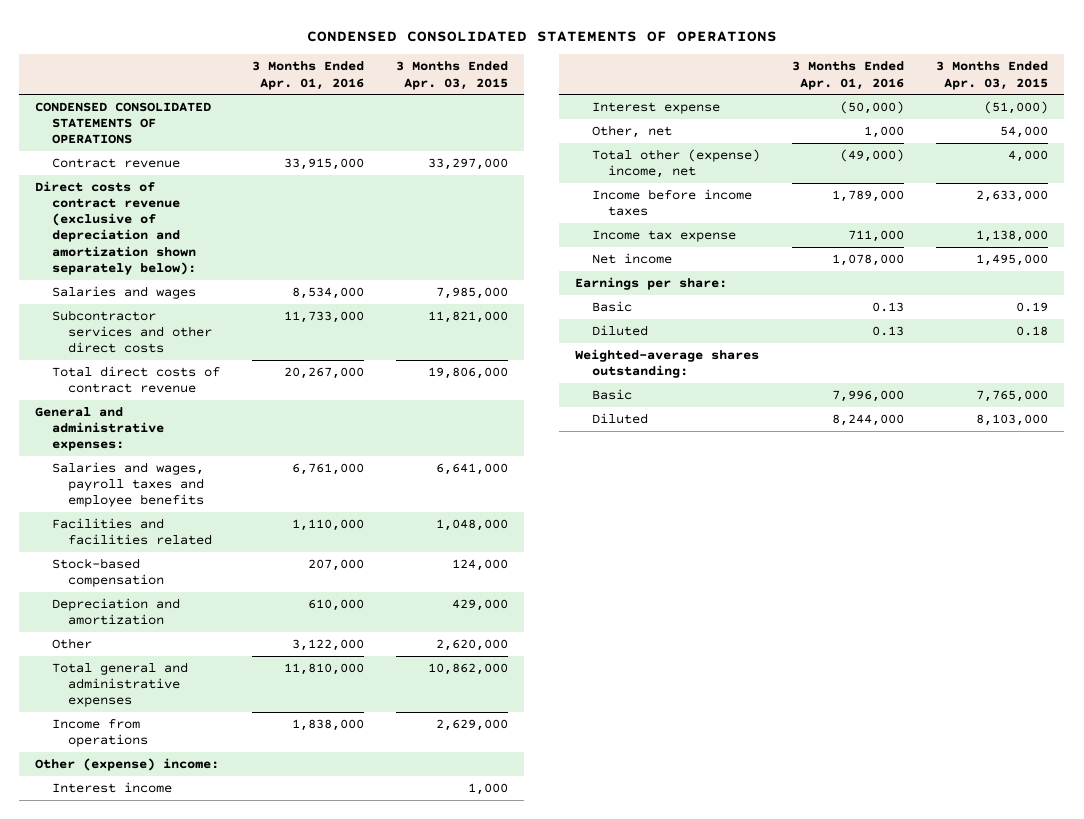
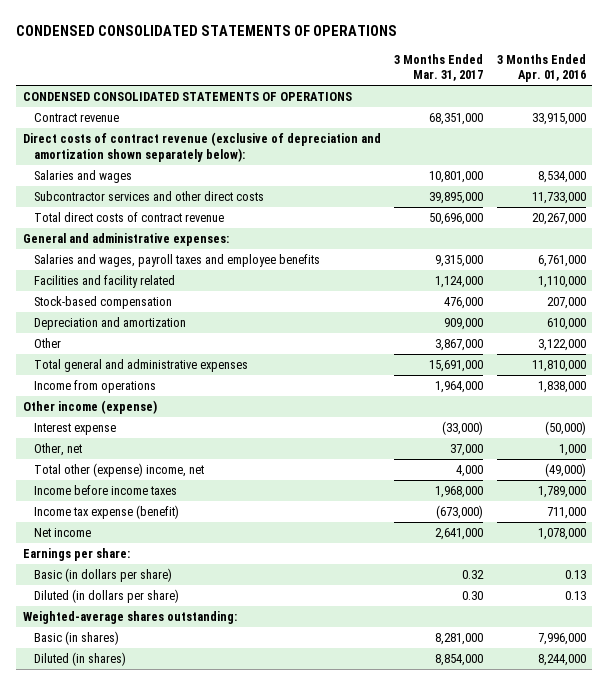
- | 3 Months Ended Apr. 01, 2016 | 3 Months Ended Apr. 03, 2015
+ | 3 Months Ended Mar. 31, 2017 | 3 Months Ended Apr. 01, 2016
- Facilities and facilities related | 1,110,000 | 1,048,000
+ Facilities and facility related | 1,124,000 | 1,110,000
- Other (expense) income:
- Interest income | | 1,000
+ Other income (expense)
- Income tax expense | 711,000 | 1,138,000
+ Income tax expense (benefit) | (673,000) | 711,000
- Basic | 0.13 | 0.19
- Diluted | 0.13 | 0.18
+ Basic (in dollars per share) | 0.32 | 0.13
+ Diluted (in dollars per share) | 0.30 | 0.13
- Basic | 7,996,000 | 7,765,000
- Diluted | 8,244,000 | 8,103,000
+ Basic (in shares) | 8,281,000 | 7,996,000
+ Diluted (in shares) | 8,854,000 | 8,244,000

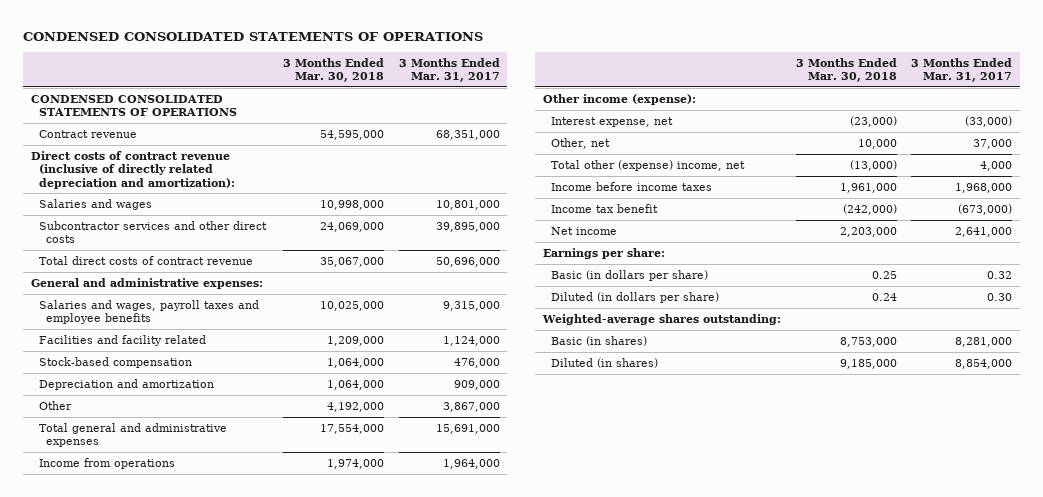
- | 3 Months Ended Mar. 31, 2017 | 3 Months Ended Apr. 01, 2016
+ | 3 Months Ended Mar. 30, 2018 | 3 Months Ended Mar. 31, 2017
- Direct costs of contract revenue (exclusive of depreciation and amortization shown separately below):
+ Direct costs of contract revenue (inclusive of directly related depreciation and amortization):
- Other income (expense)
- Interest expense | (33,000) | (50,000)
+ Other income (expense):
+ Interest expense, net | (23,000) | (33,000)
- Income tax expense (benefit) | (673,000) | 711,000
+ Income tax benefit | (242,000) | (673,000)

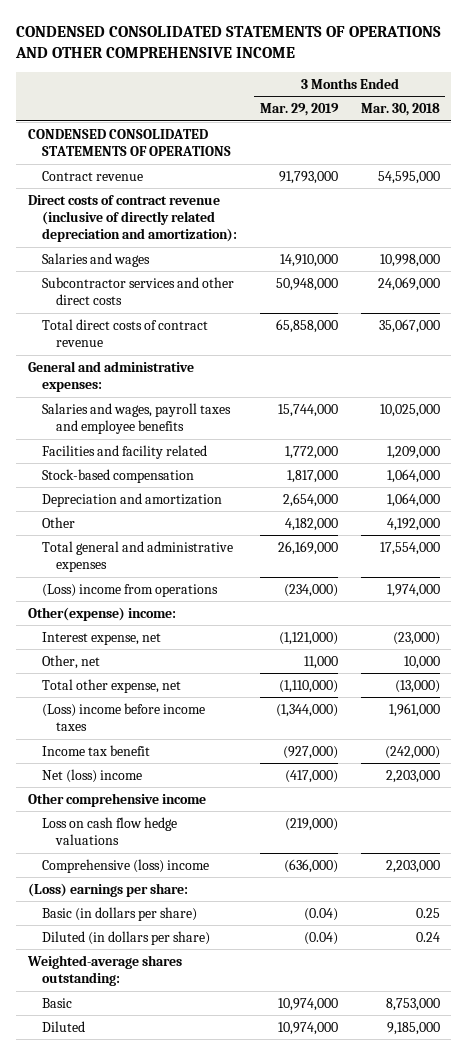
- CONDENSED CONSOLIDATED STATEMENTS OF OPERATIONS
+ CONDENSED CONSOLIDATED STATEMENTS OF OPERATIONS AND OTHER COMPREHENSIVE INCOME
- | 3 Months Ended Mar. 30, 2018 | 3 Months Ended Mar. 31, 2017
+ | 3 Months Ended Mar. 29, 2019 | 3 Months Ended Mar. 30, 2018
- Income from operations | 1,974,000 | 1,964,000
- Other income (expense):
+ (Loss) income from operations | (234,000) | 1,974,000
+ Other(expense) income:
- Total other (expense) income, net | (13,000) | 4,000
- Income before income taxes | 1,961,000 | 1,968,000
+ Total other expense, net | (1,110,000) | (13,000)
+ (Loss) income before income taxes | (1,344,000) | 1,961,000
- Net income | 2,203,000 | 2,641,000
- Earnings per share:
+ Net (loss) income | (417,000) | 2,203,000
+ Other comprehensive income
+ Loss on cash flow hedge valuations | (219,000) |
+ Comprehensive (loss) income | (636,000) | 2,203,000
+ (Loss) earnings per share:
- Basic (in shares) | 8,753,000 | 8,281,000
- Diluted (in shares) | 9,185,000 | 8,854,000
+ Basic | 10,974,000 | 8,753,000
+ Diluted | 10,974,000 | 9,185,000

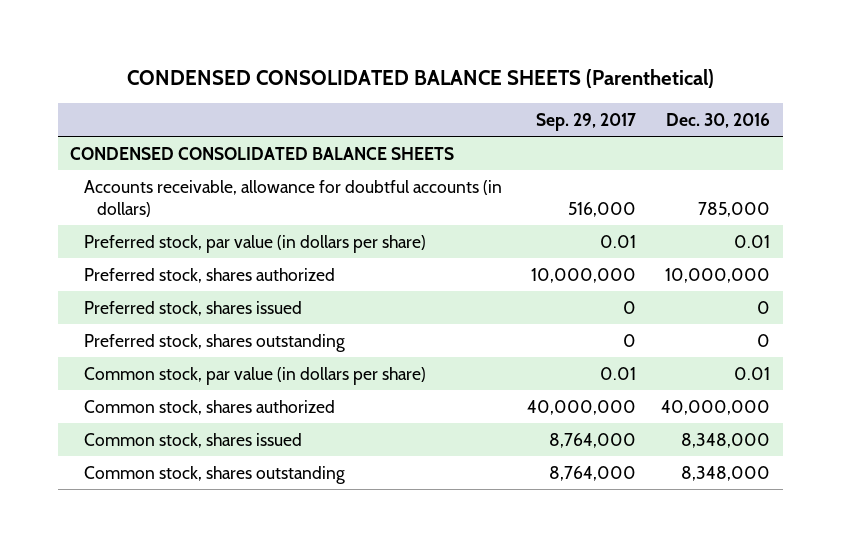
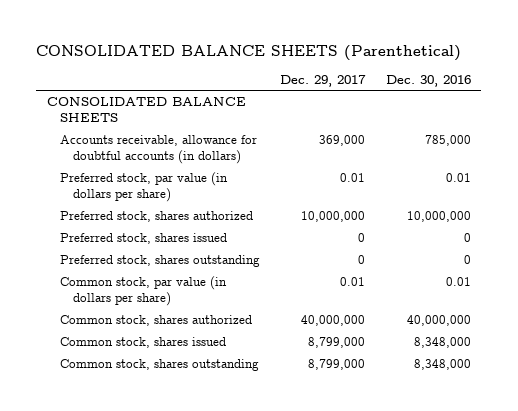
- CONDENSED CONSOLIDATED BALANCE SHEETS (Parenthetical)
+ CONSOLIDATED BALANCE SHEETS (Parenthetical)
- | Sep. 29, 2017 | Dec. 30, 2016
+ | Dec. 29, 2017 | Dec. 30, 2016
- CONDENSED CONSOLIDATED BALANCE SHEETS
+ CONSOLIDATED BALANCE SHEETS

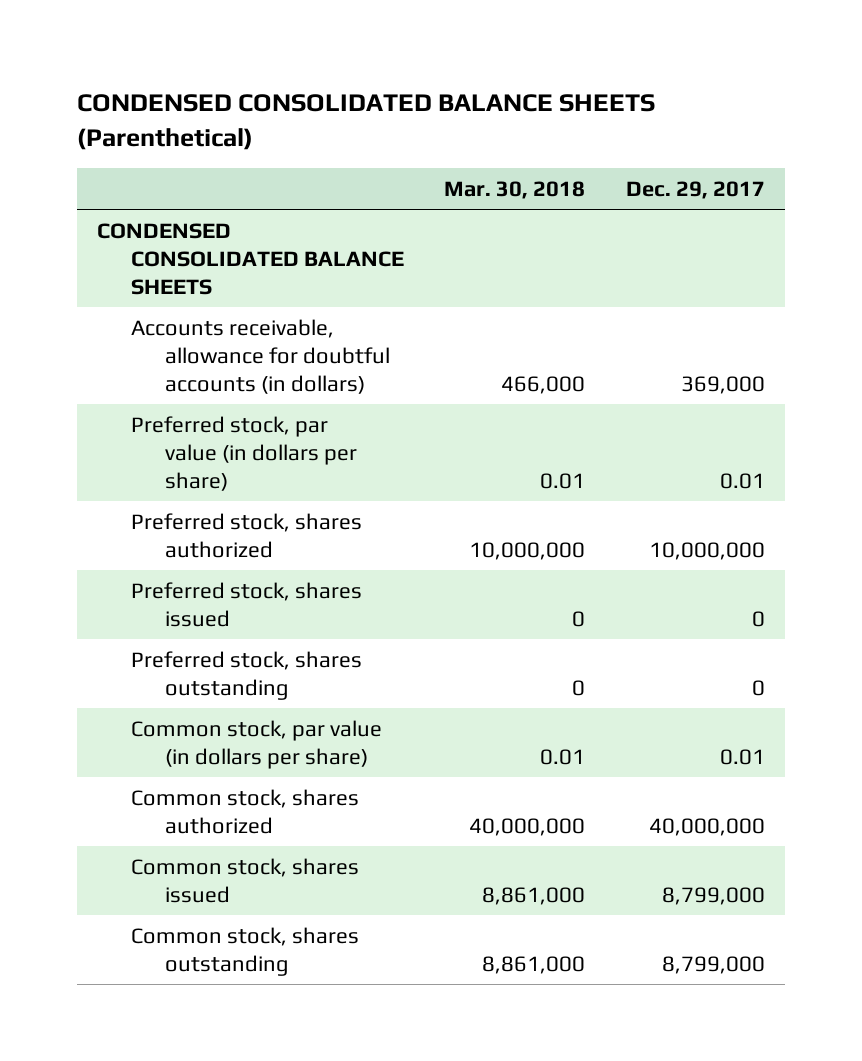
- CONSOLIDATED BALANCE SHEETS (Parenthetical)
+ CONDENSED CONSOLIDATED BALANCE SHEETS (Parenthetical)
- | Dec. 29, 2017 | Dec. 30, 2016
+ | Mar. 30, 2018 | Dec. 29, 2017
- CONSOLIDATED BALANCE SHEETS
+ CONDENSED CONSOLIDATED BALANCE SHEETS

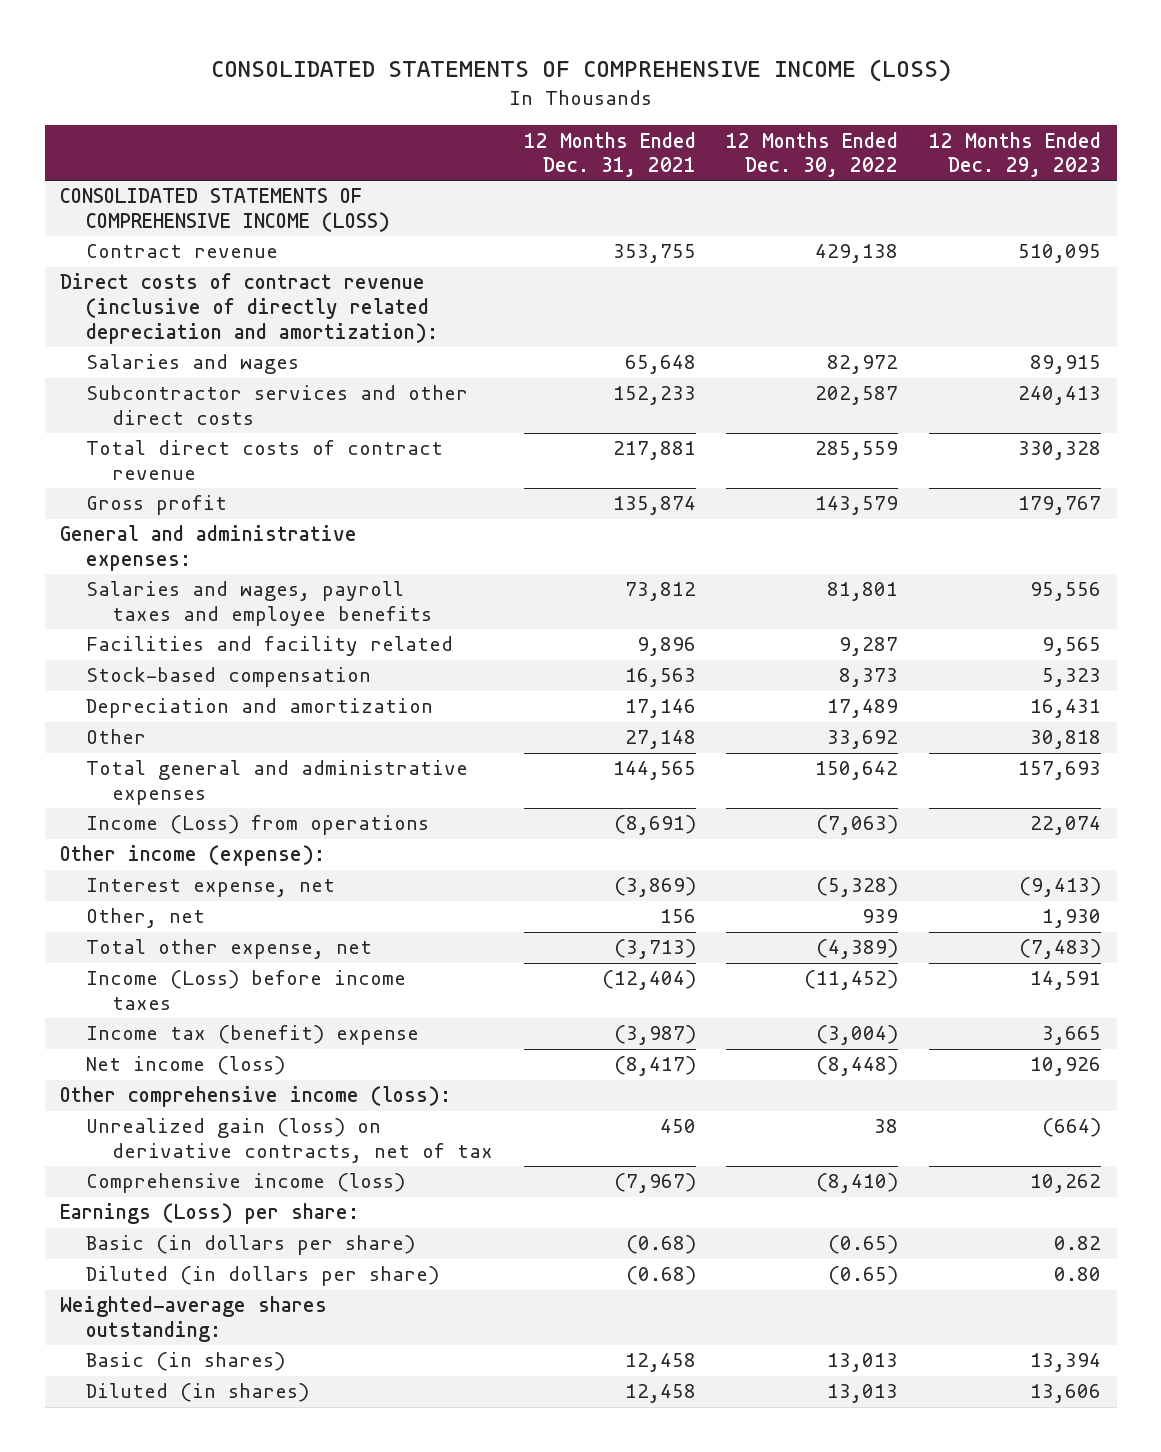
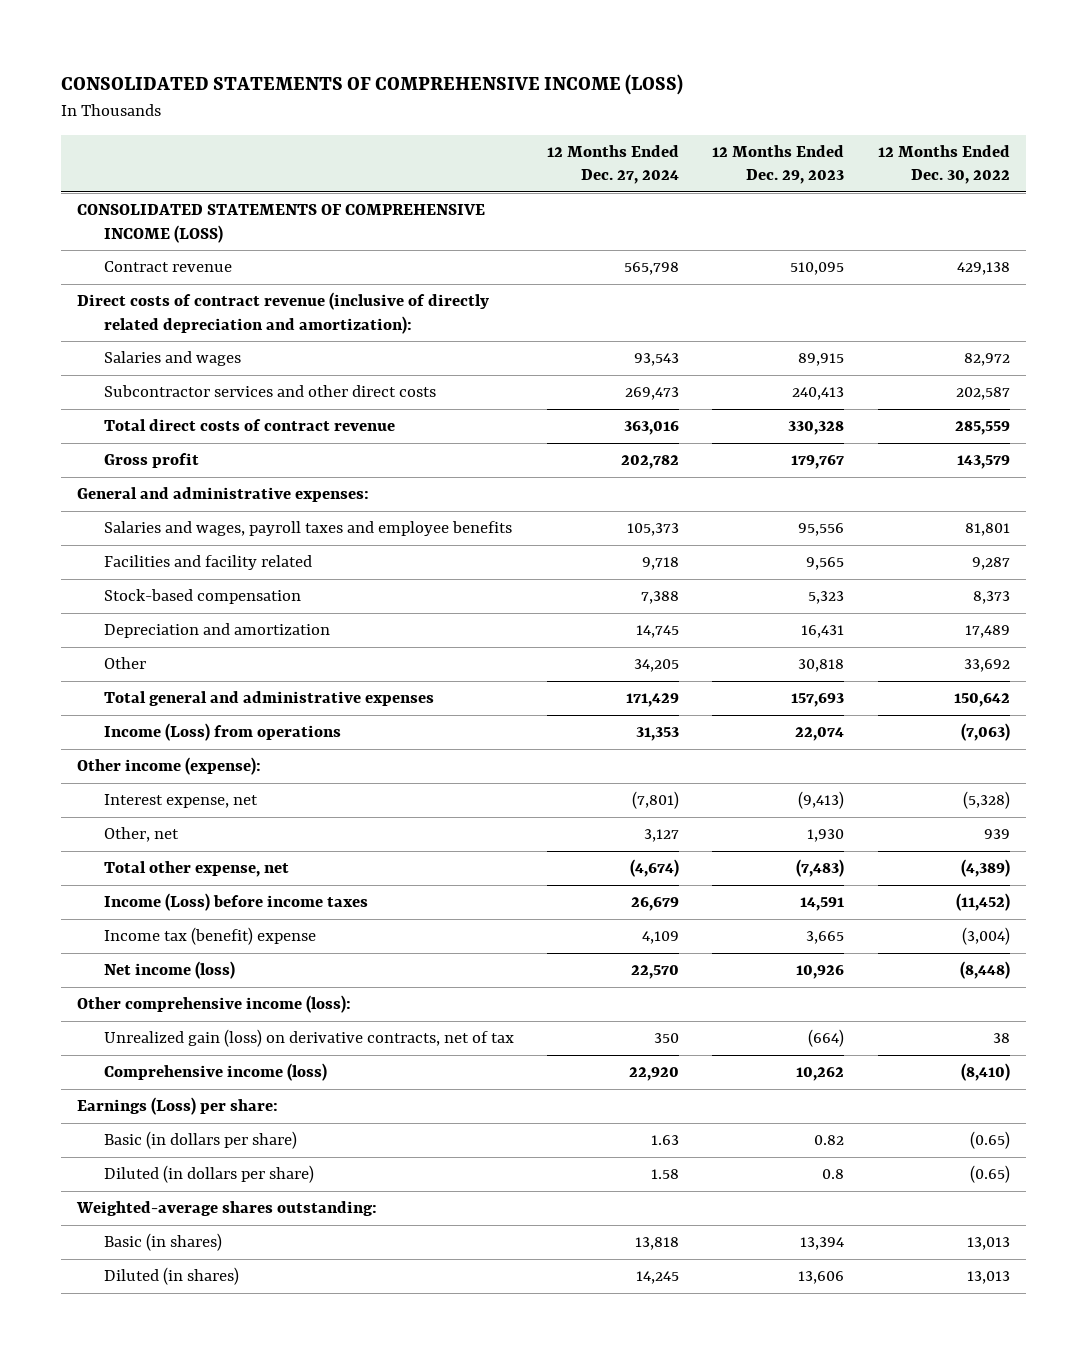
- | 12 Months Ended Dec. 31, 2021 | 12 Months Ended Dec. 30, 2022 | 12 Months Ended Dec. 29, 2023
+ | 12 Months Ended Dec. 27, 2024 | 12 Months Ended Dec. 29, 2023 | 12 Months Ended Dec. 30, 2022
- Diluted (in dollars per share) | (0.68) | (0.65) | 0.80
+ Diluted (in dollars per share) | 1.58 | 0.8 | (0.65)

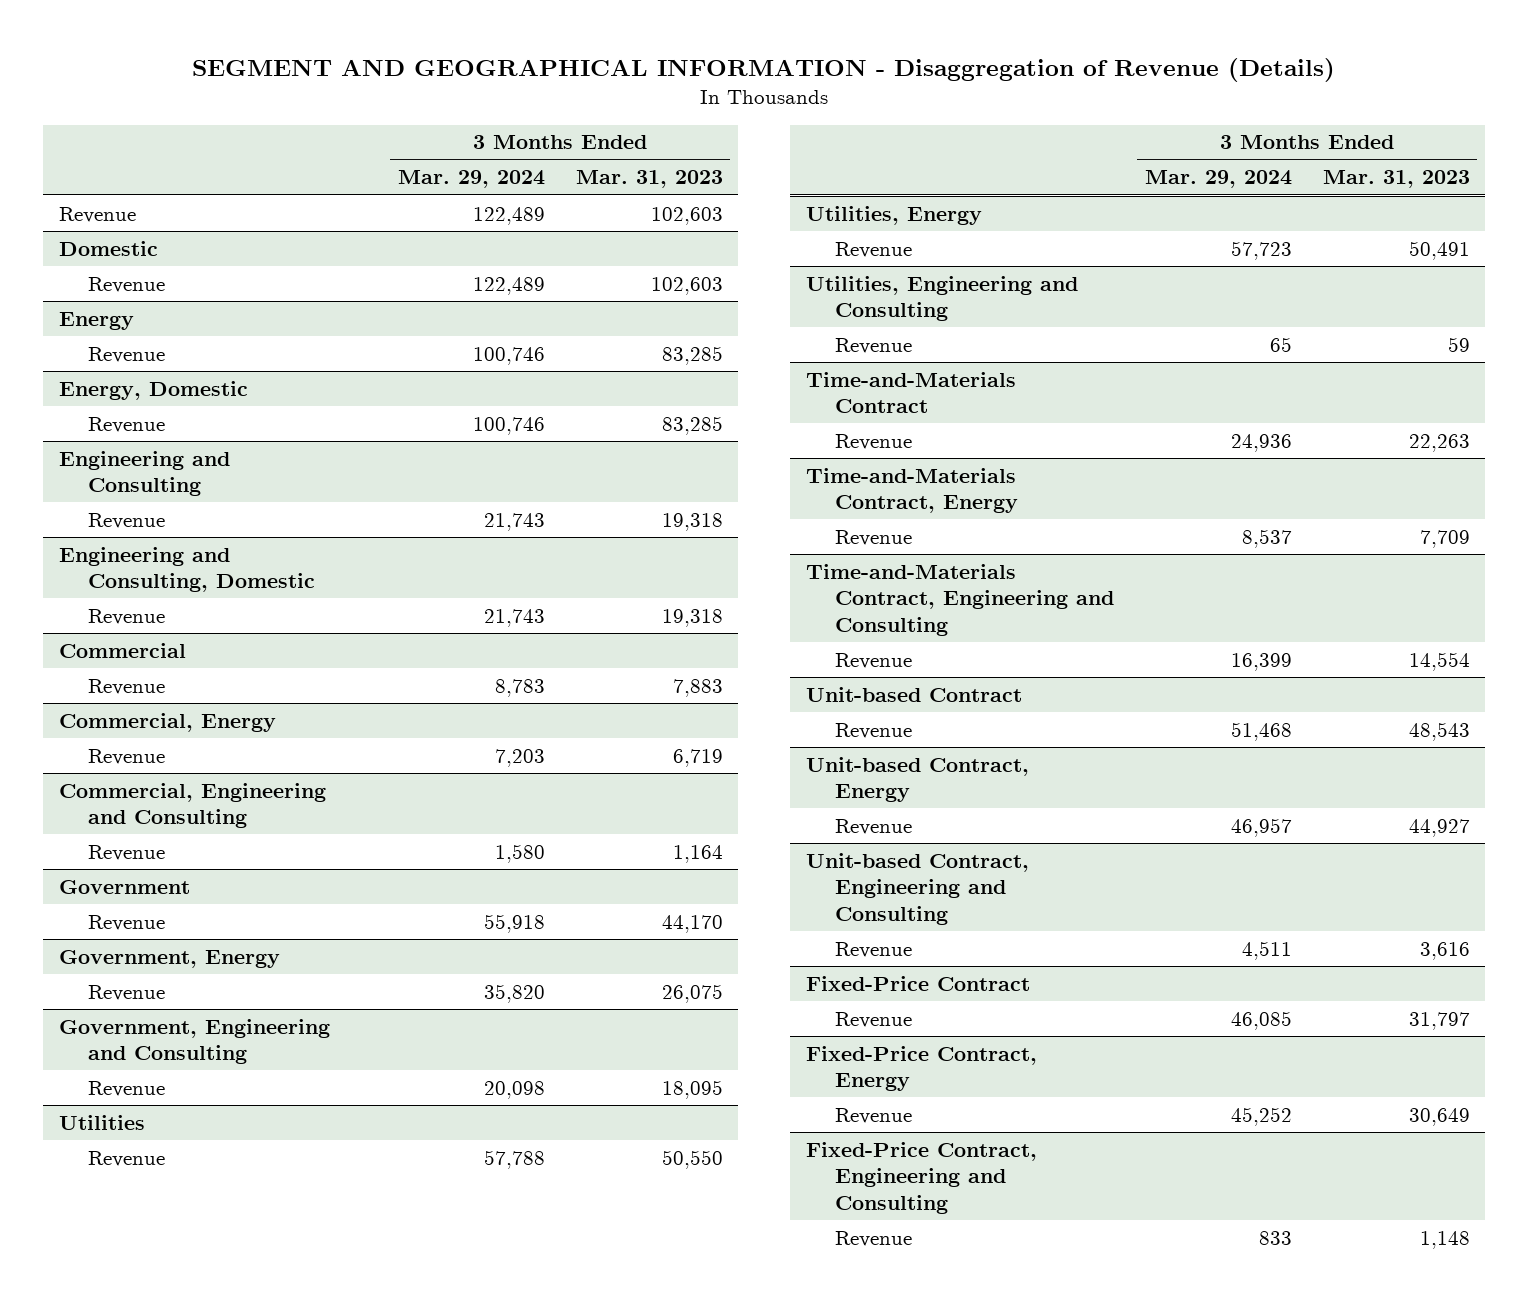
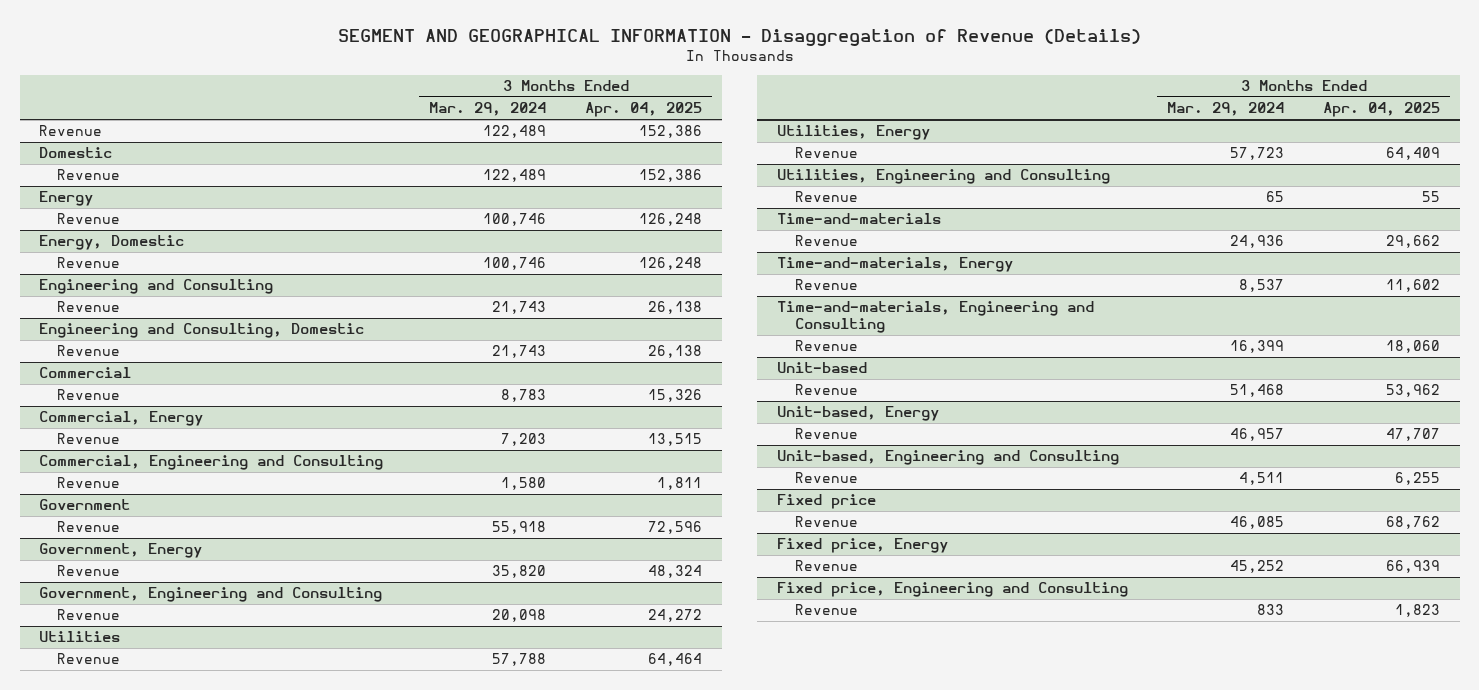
- | 3 Months Ended Mar. 29, 2024 | 3 Months Ended Mar. 31, 2023
+ | 3 Months Ended Mar. 29, 2024 | 3 Months Ended Apr. 04, 2025
- Time-and-Materials Contract
+ Time-and-materials
- Time-and-Materials Contract, Energy
+ Time-and-materials, Energy
- Time-and-Materials Contract, Engineering and Consulting
+ Time-and-materials, Engineering and Consulting
- Unit-based Contract
+ Unit-based
- Unit-based Contract, Energy
+ Unit-based, Energy
- Unit-based Contract, Engineering and Consulting
+ Unit-based, Engineering and Consulting
- Fixed-Price Contract
+ Fixed price
- Fixed-Price Contract, Energy
+ Fixed price, Energy
- Fixed-Price Contract, Engineering and Consulting
+ Fixed price, Engineering and Consulting

